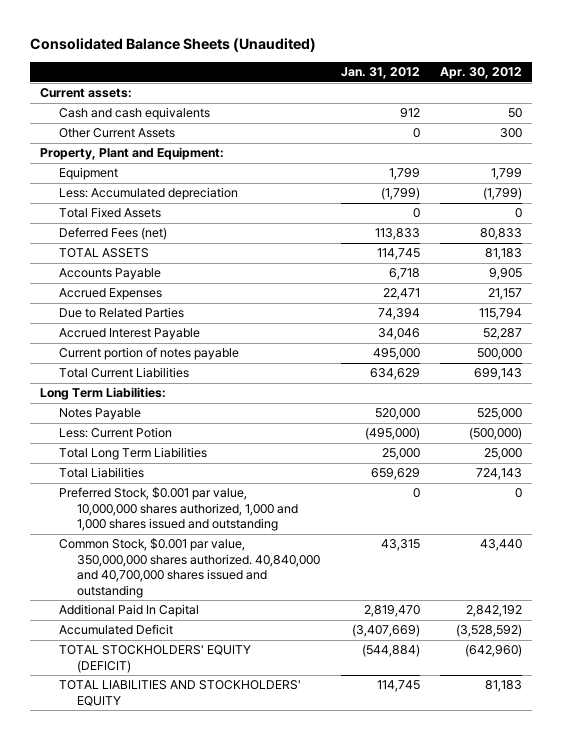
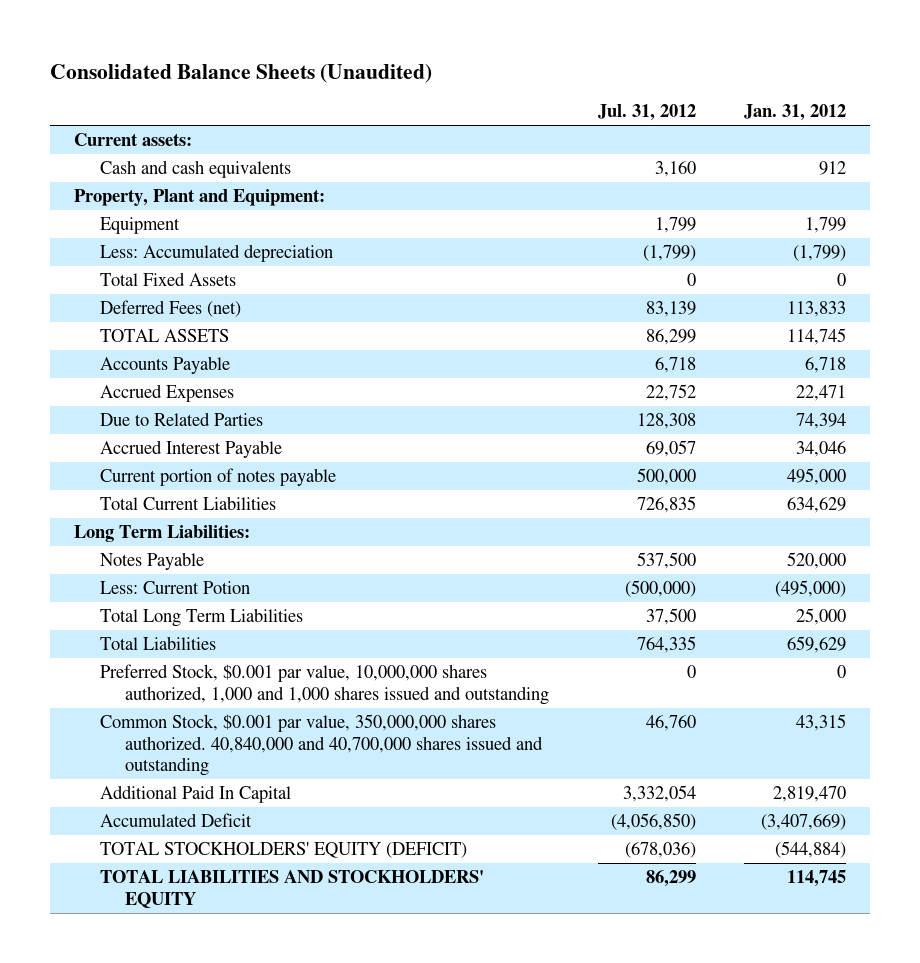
- | Jan. 31, 2012 | Apr. 30, 2012
+ | Jul. 31, 2012 | Jan. 31, 2012
- Other Current Assets | 0 | 300

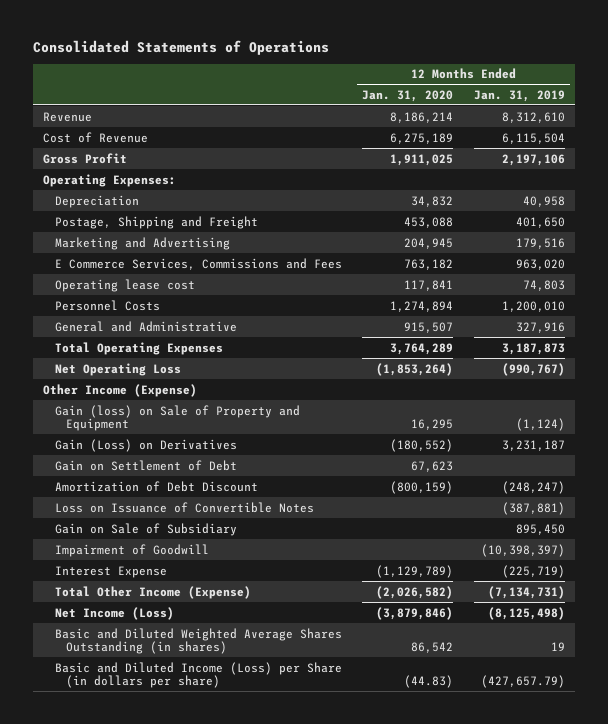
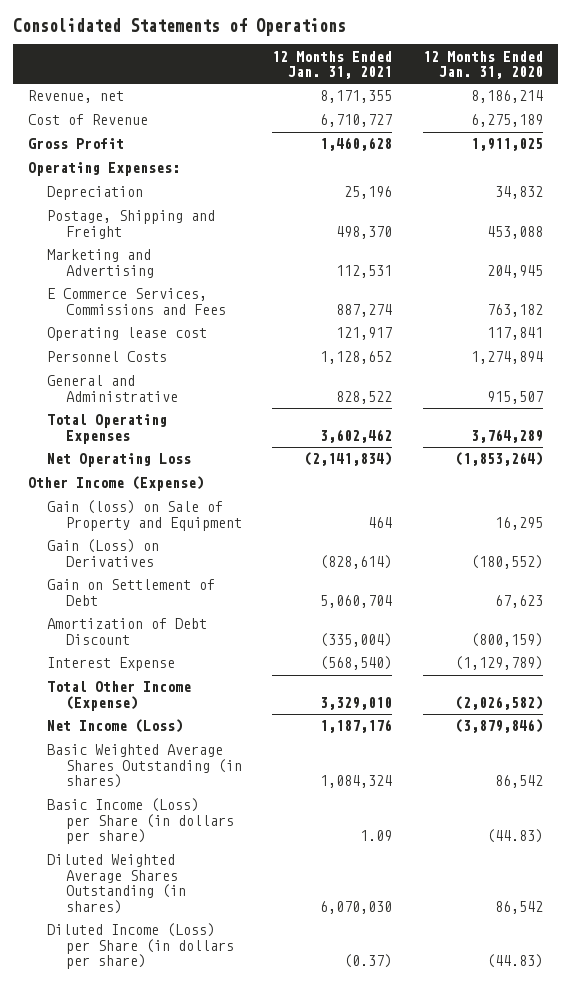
- | 12 Months Ended Jan. 31, 2020 | 12 Months Ended Jan. 31, 2019
+ | 12 Months Ended Jan. 31, 2021 | 12 Months Ended Jan. 31, 2020
- Revenue | 8,186,214 | 8,312,610
+ Revenue, net | 8,171,355 | 8,186,214
- Loss on Issuance of Convertible Notes | | (387,881)
- Gain on Sale of Subsidiary | | 895,450
- Impairment of Goodwill | | (10,398,397)
- Basic and Diluted Weighted Average Shares Outstanding (in shares) | 86,542 | 19
- Basic and Diluted Income (Loss) per Share (in dollars per share) | (44.83) | (427,657.79)
+ Basic Weighted Average Shares Outstanding (in shares) | 1,084,324 | 86,542
+ Basic Income (Loss) per Share (in dollars per share) | 1.09 | (44.83)
+ Diluted Weighted Average Shares Outstanding (in shares) | 6,070,030 | 86,542
+ Diluted Income (Loss) per Share (in dollars per share) | (0.37) | (44.83)

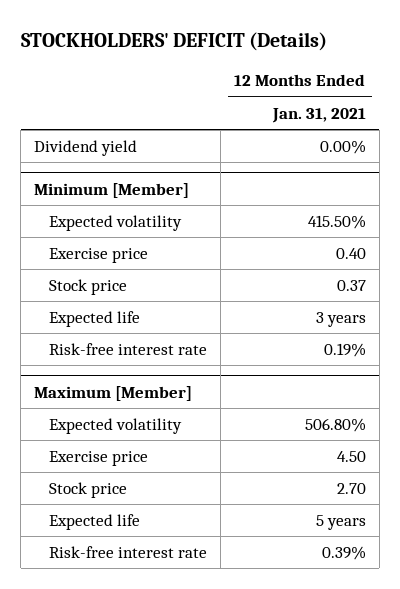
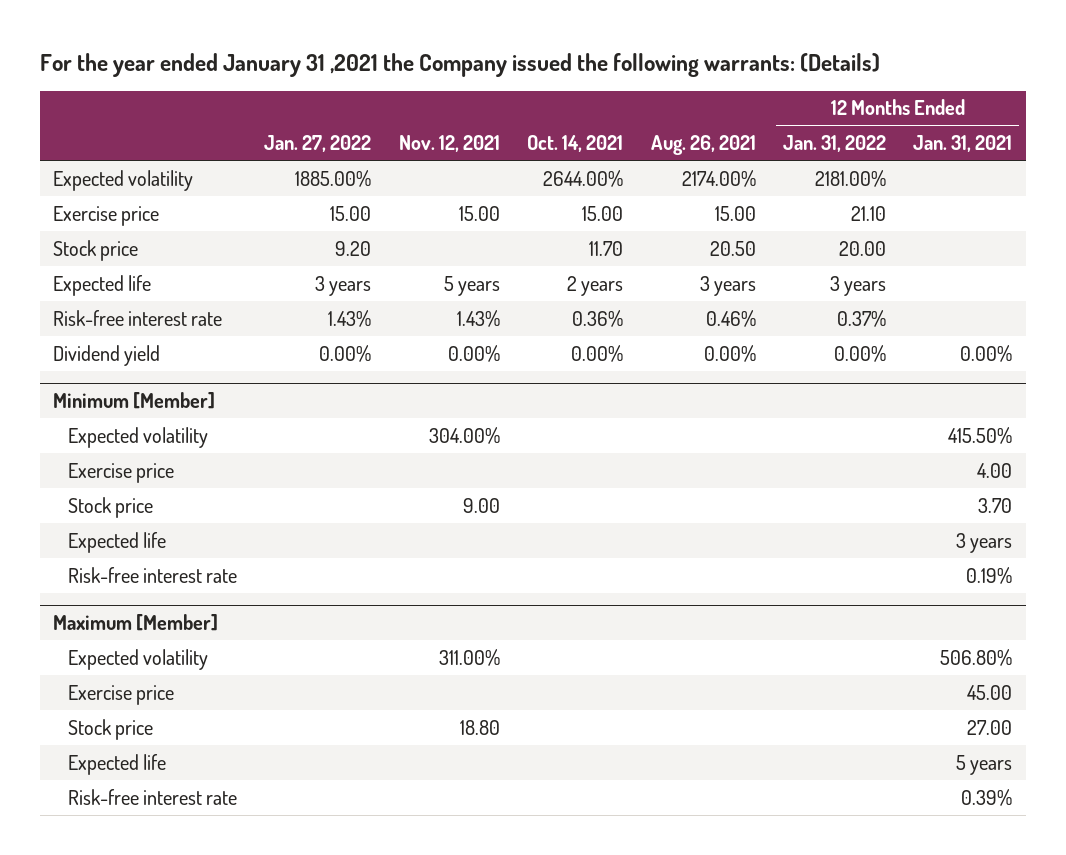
- STOCKHOLDERS' DEFICIT (Details)
+ For the year ended January 31 ,2021 the Company issued the following warrants: (Details)
- | 12 Months Ended Jan. 31, 2021
+ | Jan. 27, 2022 | Nov. 12, 2021 | Oct. 14, 2021 | Aug. 26, 2021 | 12 Months Ended Jan. 31, 2022 | 12 Months Ended Jan. 31, 2021
+ Expected volatility | 1885.00% | | 2644.00% | 2174.00% | 2181.00% |
+ Exercise price | 15.00 | 15.00 | 15.00 | 15.00 | 21.10 |
+ Stock price | 9.20 | | 11.70 | 20.50 | 20.00 |
+ Expected life | 3 years | 5 years | 2 years | 3 years | 3 years |
+ Risk-free interest rate | 1.43% | 1.43% | 0.36% | 0.46% | 0.37% |
@ Minimum [Member]
- Exercise price | 0.40
- Stock price | 0.37
+ Exercise price | | | | | | 4.00
+ Stock price | | 9.00 | | | | 3.70
@ Maximum [Member]
- Exercise price | 4.50
- Stock price | 2.70
+ Exercise price | | | | | | 45.00
+ Stock price | | 18.80 | | | | 27.00

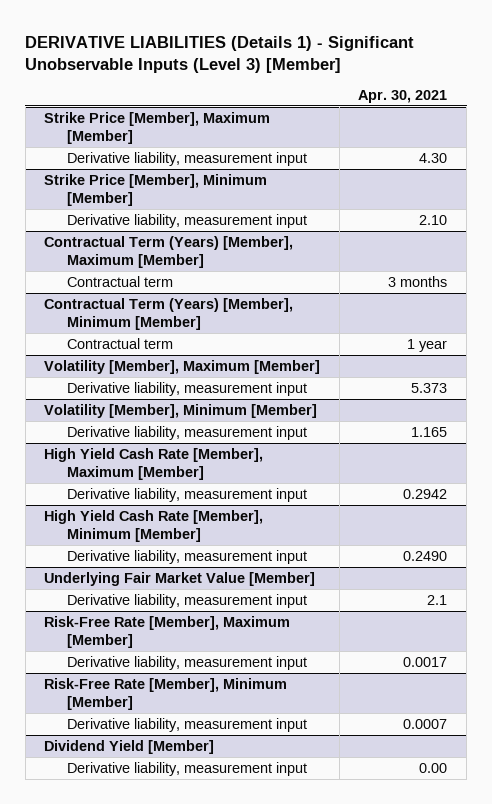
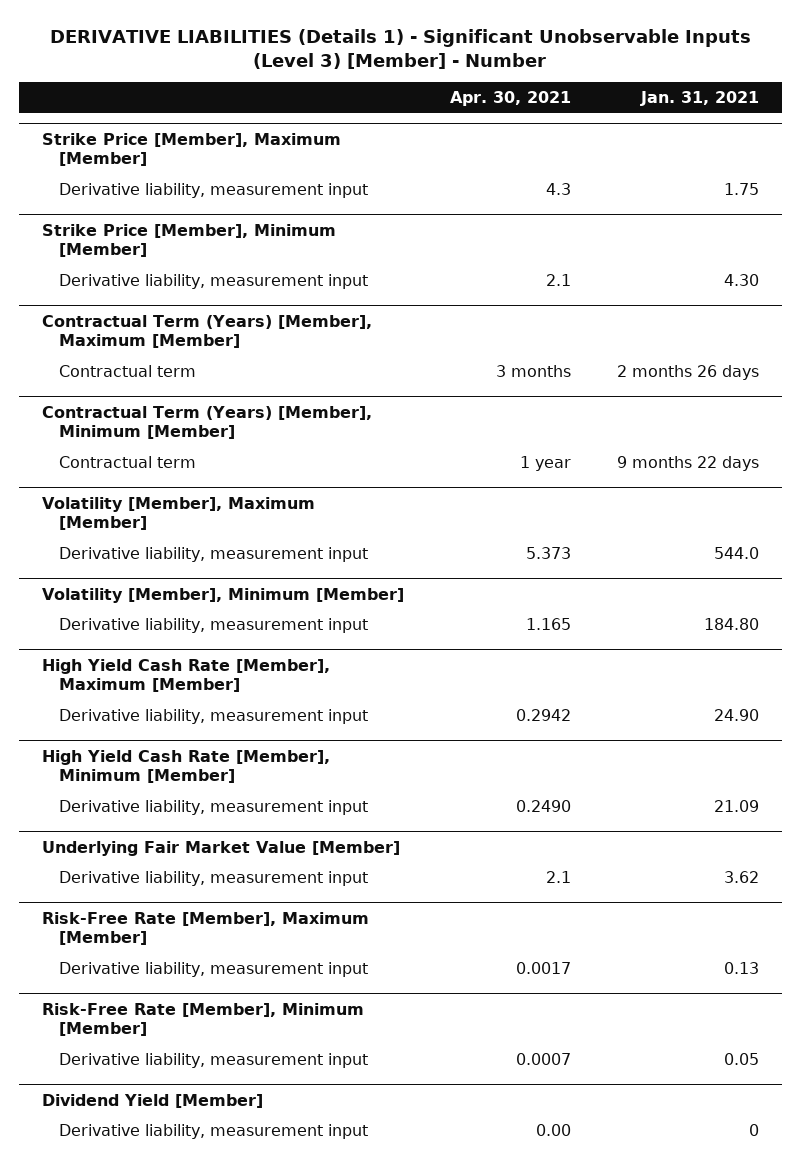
- DERIVATIVE LIABILITIES (Details 1) - Significant Unobservable Inputs (Level 3) [Member]
+ DERIVATIVE LIABILITIES (Details 1) - Significant Unobservable Inputs (Level 3) [Member] - Number
- | Apr. 30, 2021
+ | Apr. 30, 2021 | Jan. 31, 2021
@ Strike Price [Member], Maximum [Member]
- Derivative liability, measurement input | 4.30
+ Derivative liability, measurement input | 4.3 | 1.75
@ Strike Price [Member], Minimum [Member]
- Derivative liability, measurement input | 2.10
+ Derivative liability, measurement input | 2.1 | 4.30

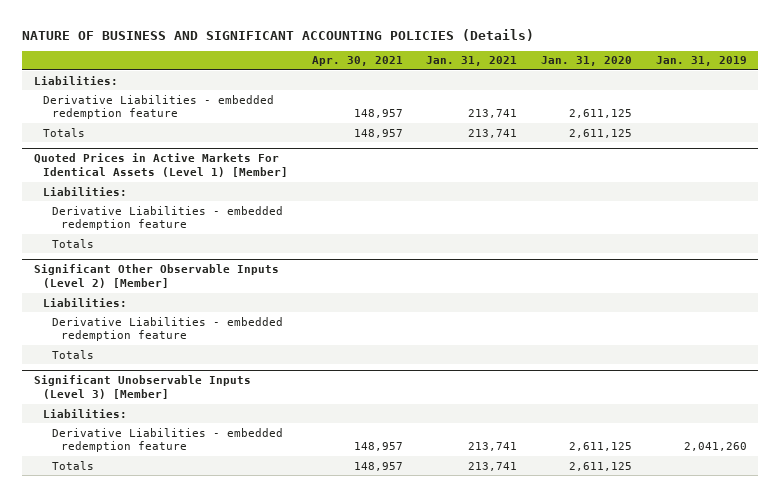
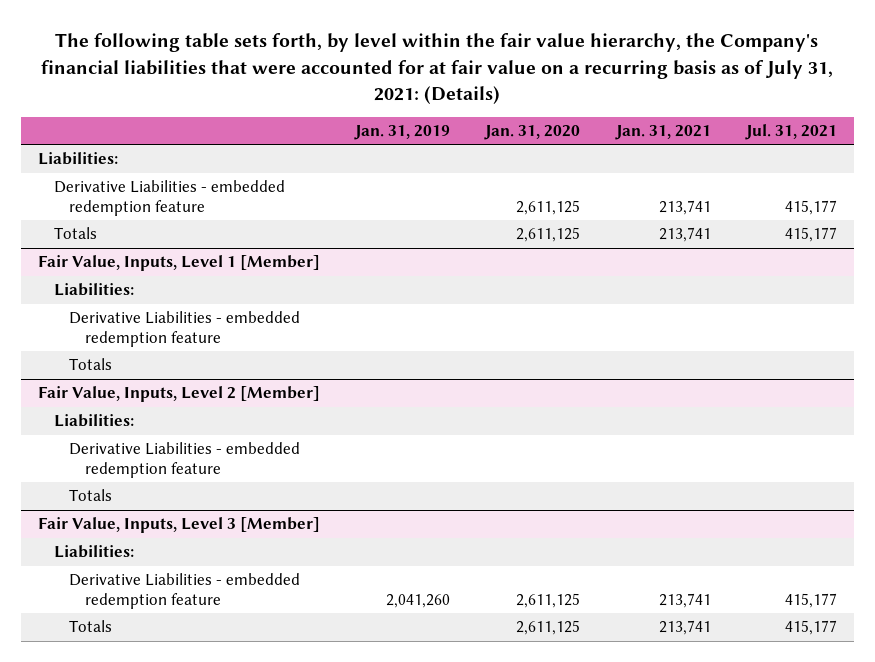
- NATURE OF BUSINESS AND SIGNIFICANT ACCOUNTING POLICIES (Details)
+ The following table sets forth, by level within the fair value hierarchy, the Company's financial liabilities that were accounted for at fair value on a recurring basis as of July 31, 2021: (Details)
- | Apr. 30, 2021 | Jan. 31, 2021 | Jan. 31, 2020 | Jan. 31, 2019
+ | Jan. 31, 2019 | Jan. 31, 2020 | Jan. 31, 2021 | Jul. 31, 2021
- Quoted Prices in Active Markets For Identical Assets (Level 1) [Member]
+ Fair Value, Inputs, Level 1 [Member]
- Significant Other Observable Inputs (Level 2) [Member]
+ Fair Value, Inputs, Level 2 [Member]
- Significant Unobservable Inputs (Level 3) [Member]
+ Fair Value, Inputs, Level 3 [Member]

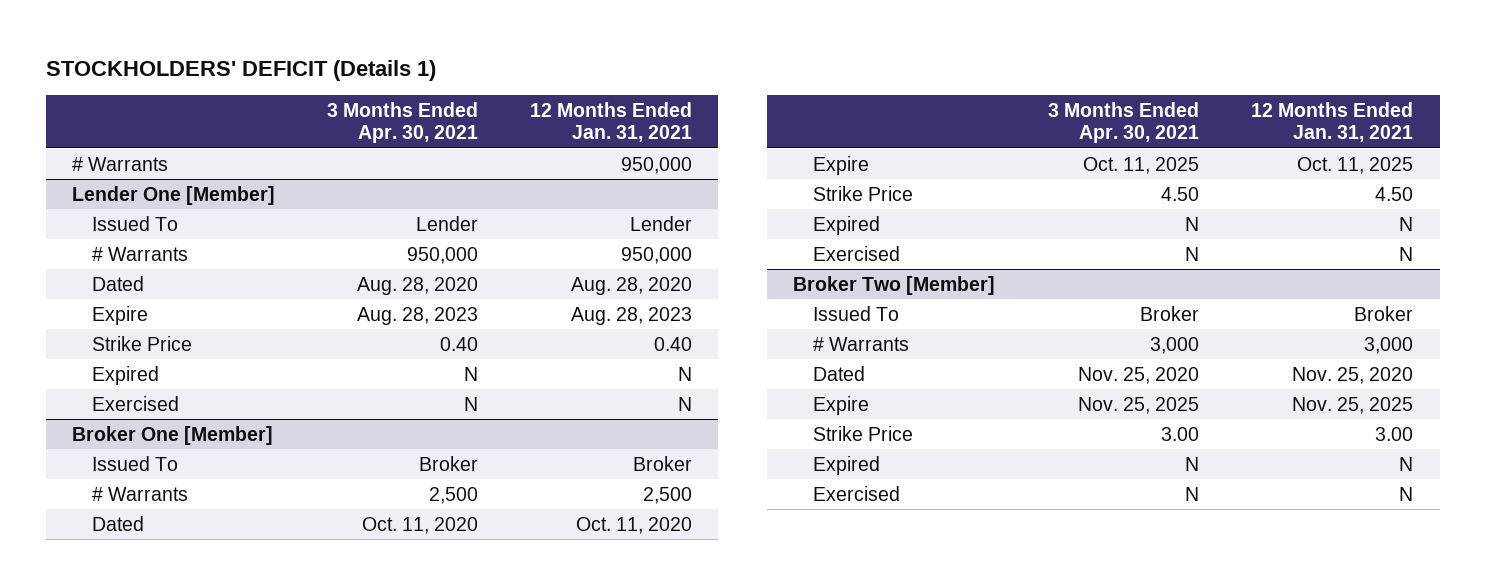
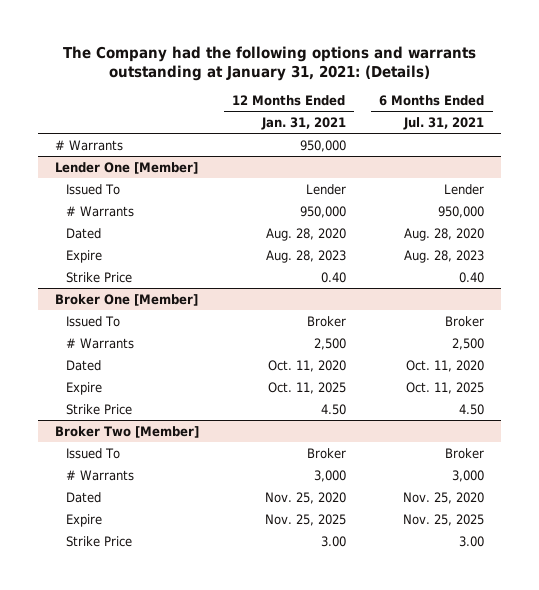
- STOCKHOLDERS' DEFICIT (Details 1)
+ The Company had the following options and warrants outstanding at January 31, 2021: (Details)
- | 3 Months Ended Apr. 30, 2021 | 12 Months Ended Jan. 31, 2021
+ | 12 Months Ended Jan. 31, 2021 | 6 Months Ended Jul. 31, 2021
@ Lender One [Member]
- Expired | N | N
- Exercised | N | N
@ Broker One [Member]
- Expired | N | N
- Exercised | N | N
@ Broker Two [Member]
- Expired | N | N
- Exercised | N | N

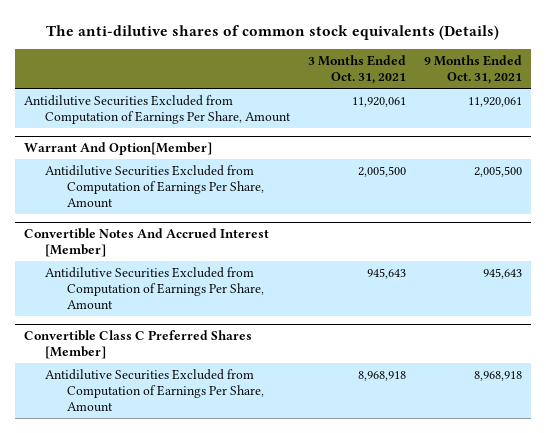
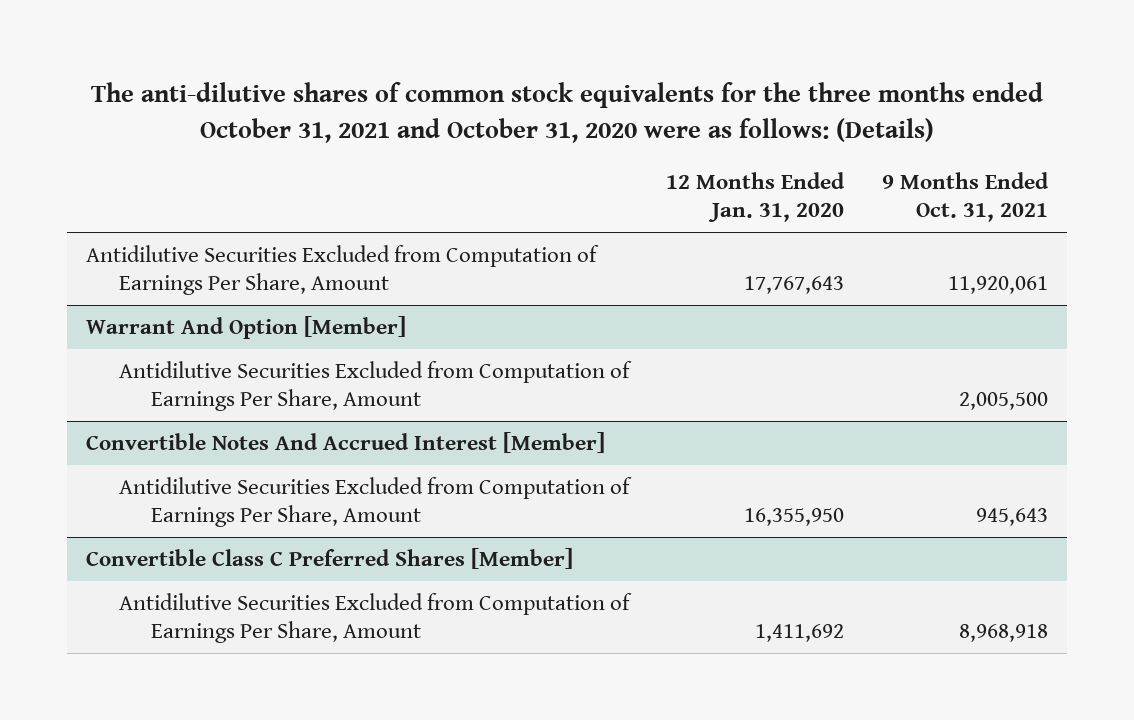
- The anti-dilutive shares of common stock equivalents (Details)
+ The anti-dilutive shares of common stock equivalents for the three months ended October 31, 2021 and October 31, 2020 were as follows: (Details)
- | 3 Months Ended Oct. 31, 2021 | 9 Months Ended Oct. 31, 2021
+ | 12 Months Ended Jan. 31, 2020 | 9 Months Ended Oct. 31, 2021
- Warrant And Option[Member]
+ Warrant And Option [Member]

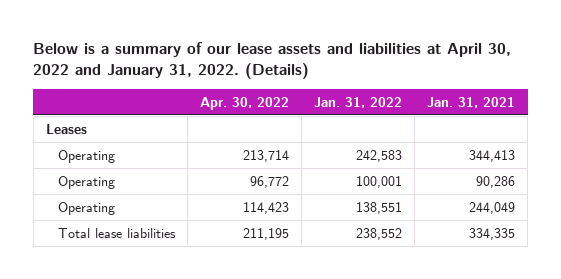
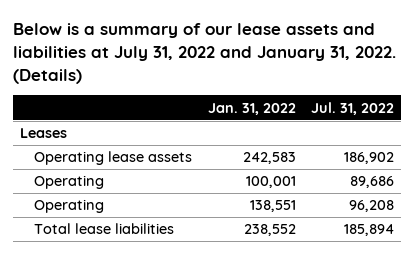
- Below is a summary of our lease assets and liabilities at April 30, 2022 and January 31, 2022. (Details)
+ Below is a summary of our lease assets and liabilities at July 31, 2022 and January 31, 2022. (Details)
- | Apr. 30, 2022 | Jan. 31, 2022 | Jan. 31, 2021
+ | Jan. 31, 2022 | Jul. 31, 2022
- Operating | 213,714 | 242,583 | 344,413
+ Operating lease assets | 242,583 | 186,902

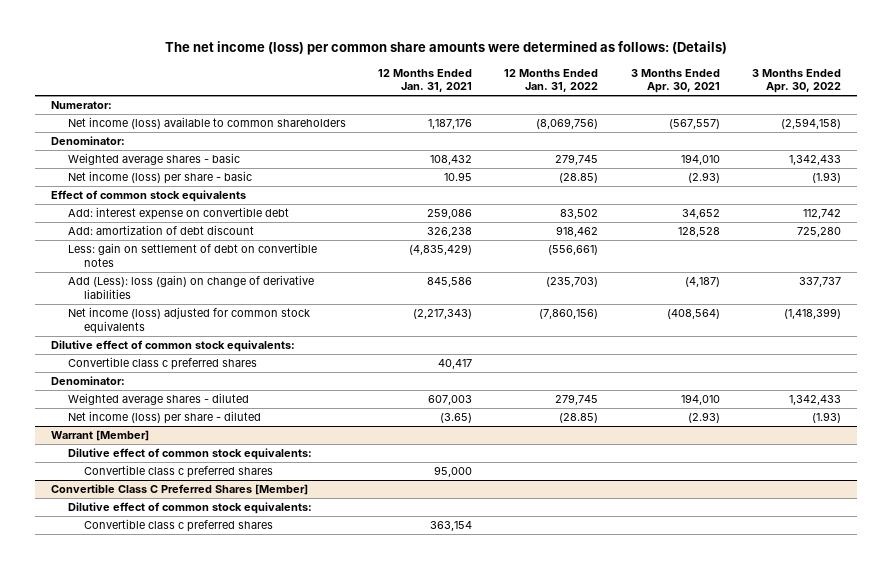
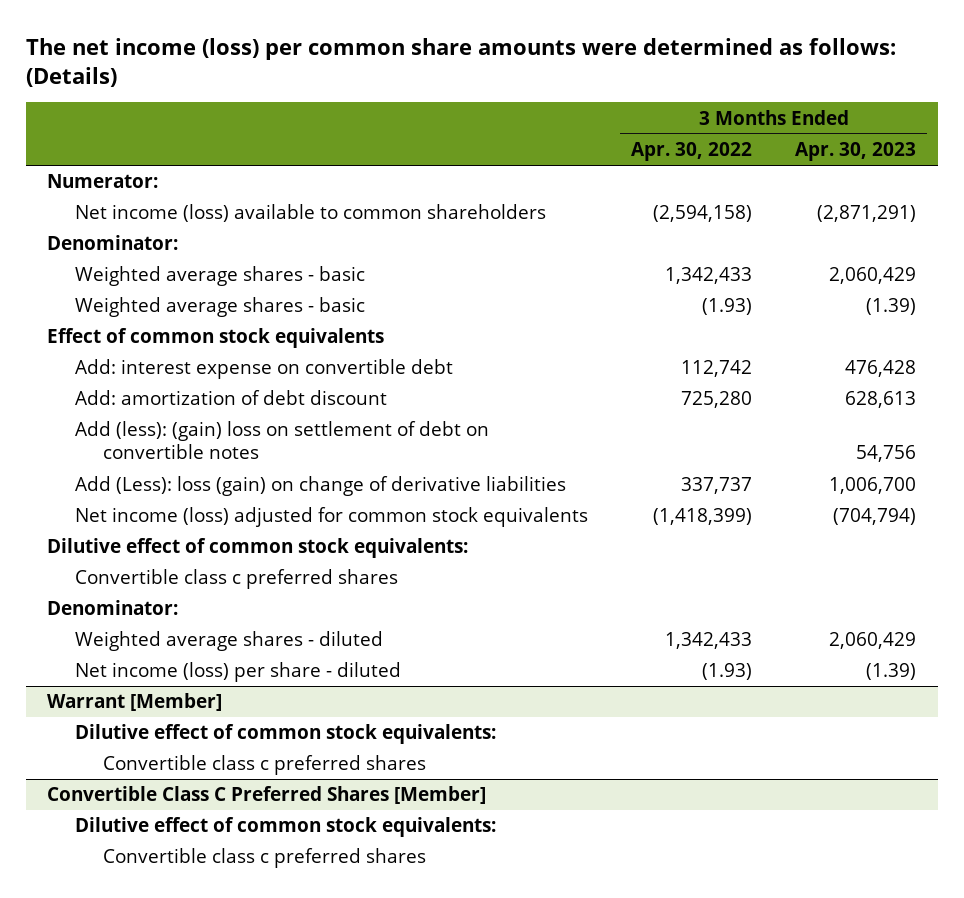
- | 12 Months Ended Jan. 31, 2021 | 12 Months Ended Jan. 31, 2022 | 3 Months Ended Apr. 30, 2021 | 3 Months Ended Apr. 30, 2022
+ | 3 Months Ended Apr. 30, 2022 | 3 Months Ended Apr. 30, 2023
- Net income (loss) per share - basic | 10.95 | (28.85) | (2.93) | (1.93)
+ Weighted average shares - basic | (1.93) | (1.39)
- Less: gain on settlement of debt on convertible notes | (4,835,429) | (556,661) | |
+ Add (less): (gain) loss on settlement of debt on convertible notes | | 54,756

